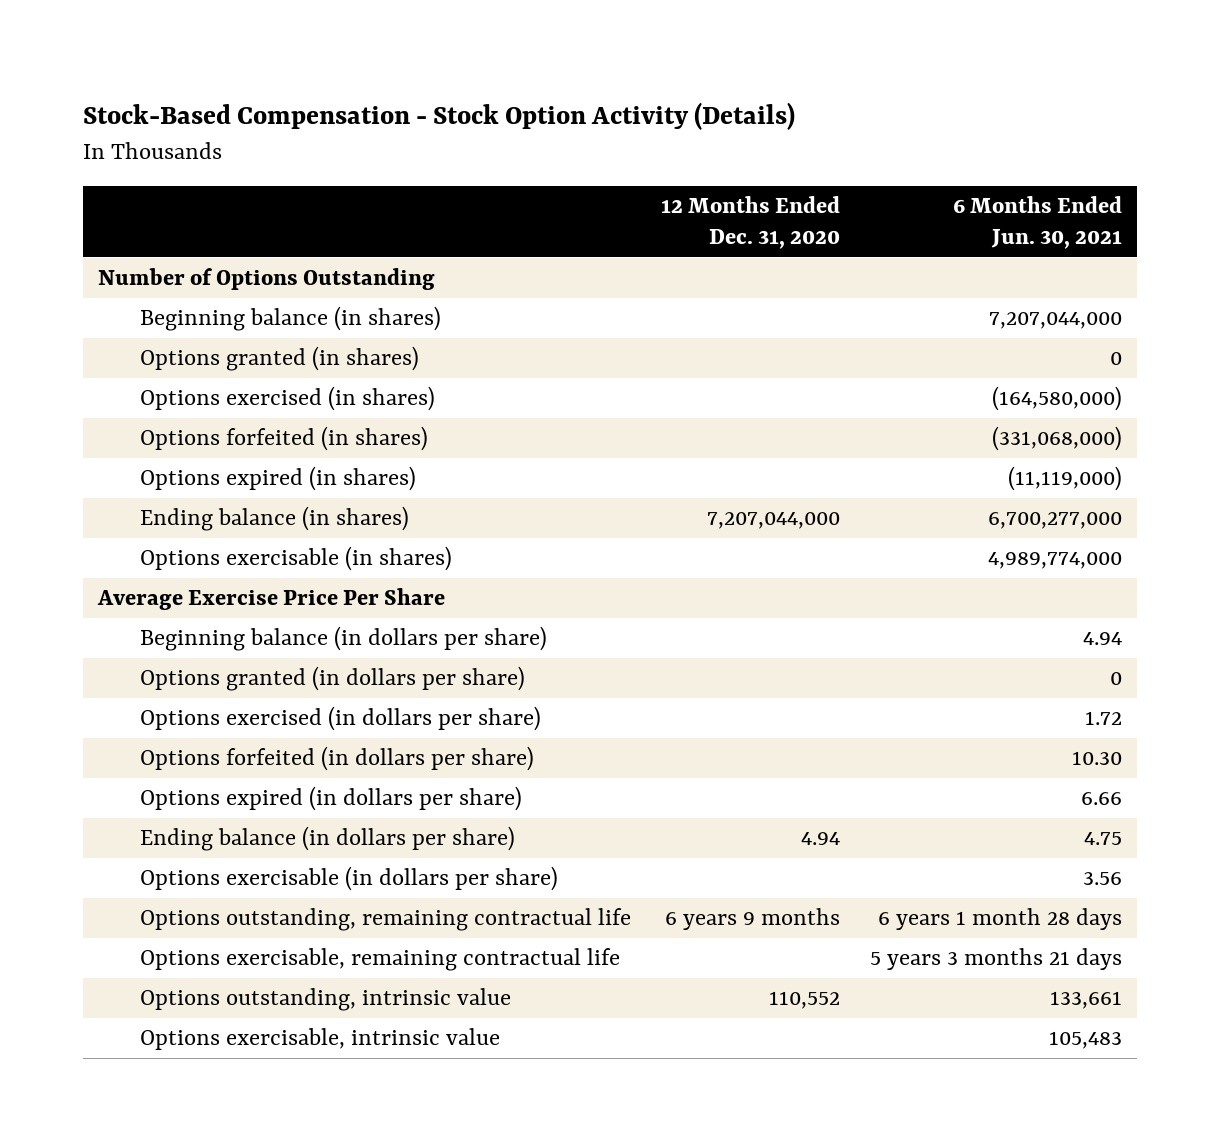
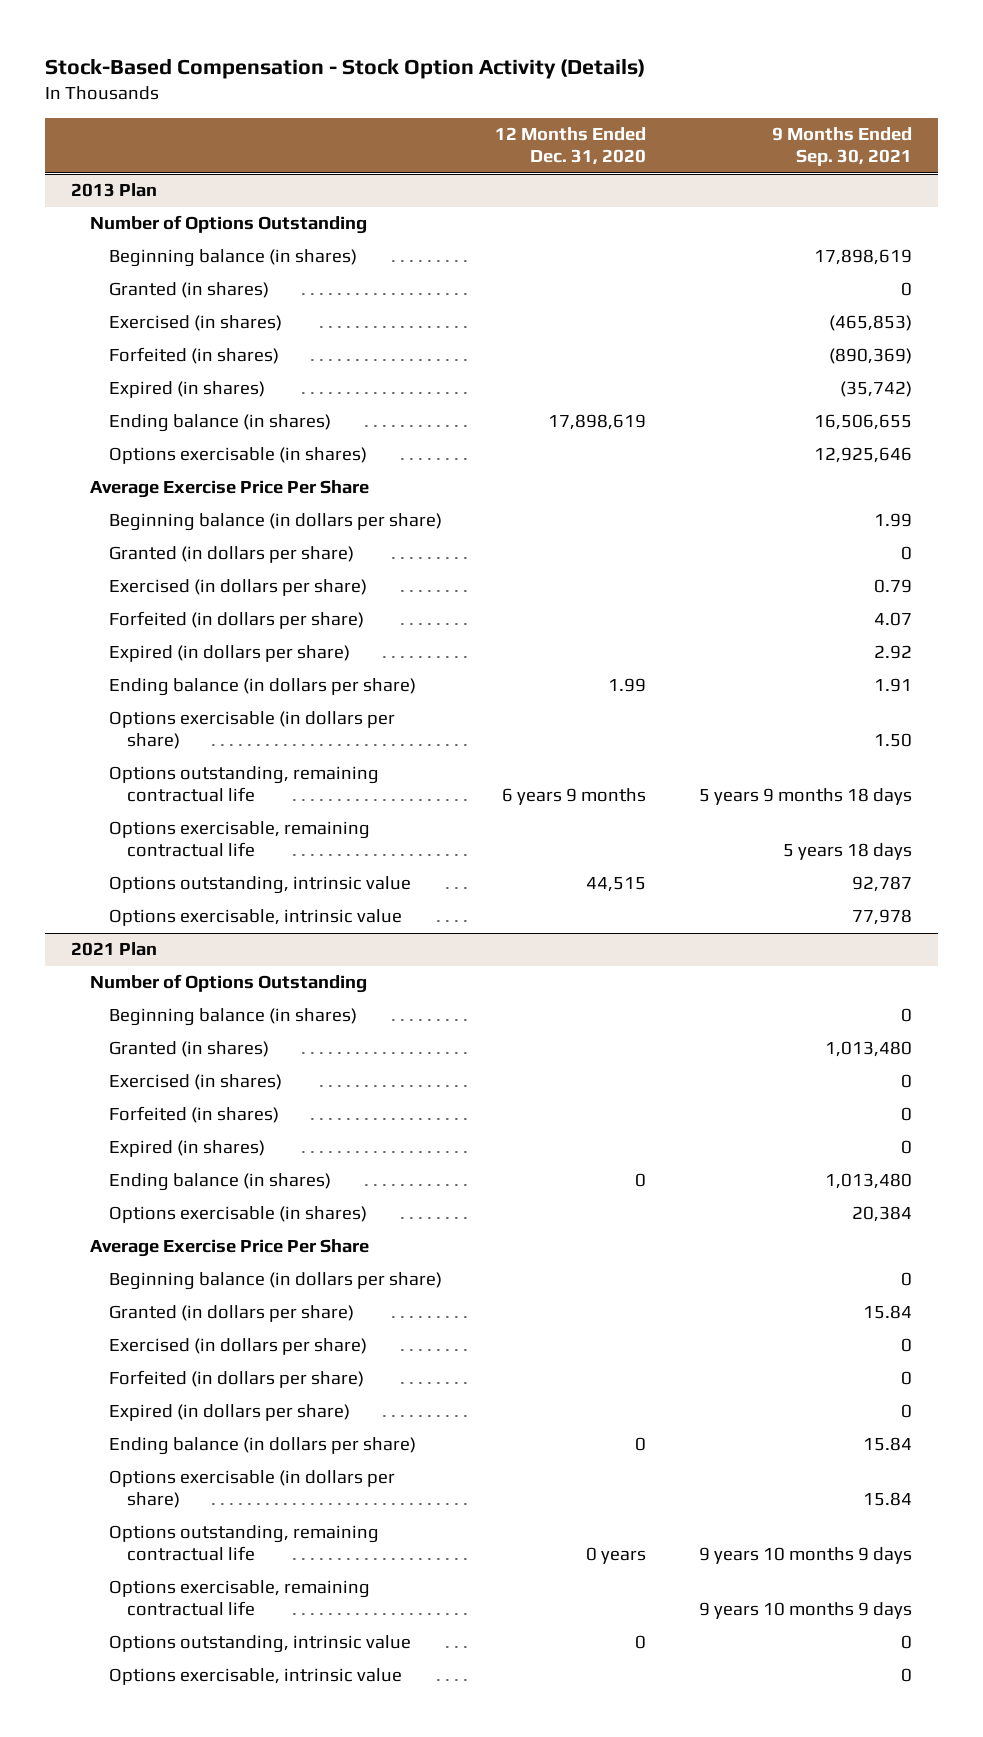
- | 12 Months Ended Dec. 31, 2020 | 6 Months Ended Jun. 30, 2021
+ | 12 Months Ended Dec. 31, 2020 | 9 Months Ended Sep. 30, 2021
+ 2013 Plan
- Options granted (in shares) | | 0
- Options exercised (in shares) | | (164,580,000)
- Options forfeited (in shares) | | (331,068,000)
- Options expired (in shares) | | (11,119,000)
- Ending balance (in shares) | 7,207,044,000 | 6,700,277,000
+ Granted (in shares) | | 0
+ Exercised (in shares) | | (465,853)
+ Forfeited (in shares) | | (890,369)
+ Expired (in shares) | | (35,742)
+ Ending balance (in shares) | 17,898,619 | 16,506,655
- Options granted (in dollars per share) | | 0
- Options exercised (in dollars per share) | | 1.72
- Options forfeited (in dollars per share) | | 10.30
- Options expired (in dollars per share) | | 6.66
- Ending balance (in dollars per share) | 4.94 | 4.75
+ Granted (in dollars per share) | | 0
+ Exercised (in dollars per share) | | 0.79
+ Forfeited (in dollars per share) | | 4.07
+ Expired (in dollars per share) | | 2.92
+ Ending balance (in dollars per share) | 1.99 | 1.91
- Options outstanding, intrinsic value | 110,552 | 133,661
+ Options outstanding, intrinsic value | 44,515 | 92,787
+ 2021 Plan
+ Number of Options Outstanding
+ Beginning balance (in shares) | | 0
+ Granted (in shares) | | 1,013,480
+ Exercised (in shares) | | 0
+ Forfeited (in shares) | | 0
+ Expired (in shares) | | 0
+ Ending balance (in shares) | 0 | 1,013,480
+ Options exercisable (in shares) | | 20,384
+ Average Exercise Price Per Share
+ Beginning balance (in dollars per share) | | 0
+ Granted (in dollars per share) | | 15.84
+ Exercised (in dollars per share) | | 0
+ Forfeited (in dollars per share) | | 0
+ Expired (in dollars per share) | | 0
+ Ending balance (in dollars per share) | 0 | 15.84
+ Options exercisable (in dollars per share) | | 15.84
+ Options outstanding, remaining contractual life | 0 years | 9 years 10 months 9 days
+ Options exercisable, remaining contractual life | | 9 years 10 months 9 days
+ Options outstanding, intrinsic value | 0 | 0
+ Options exercisable, intrinsic value | | 0

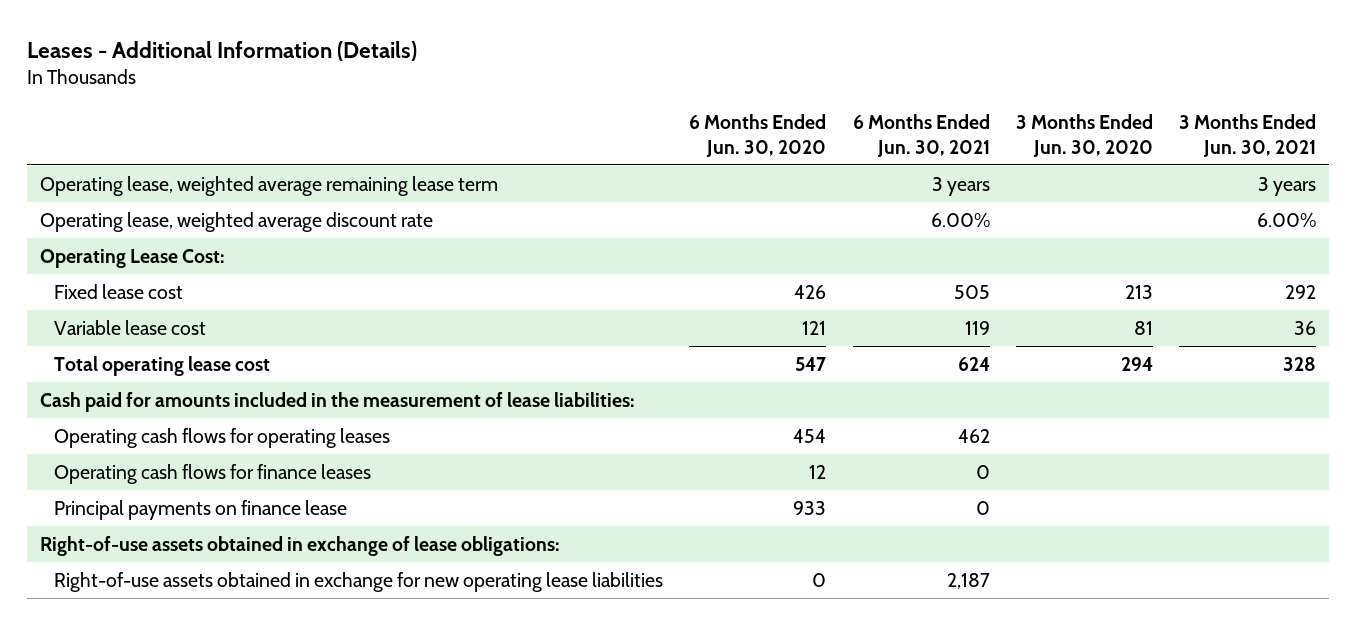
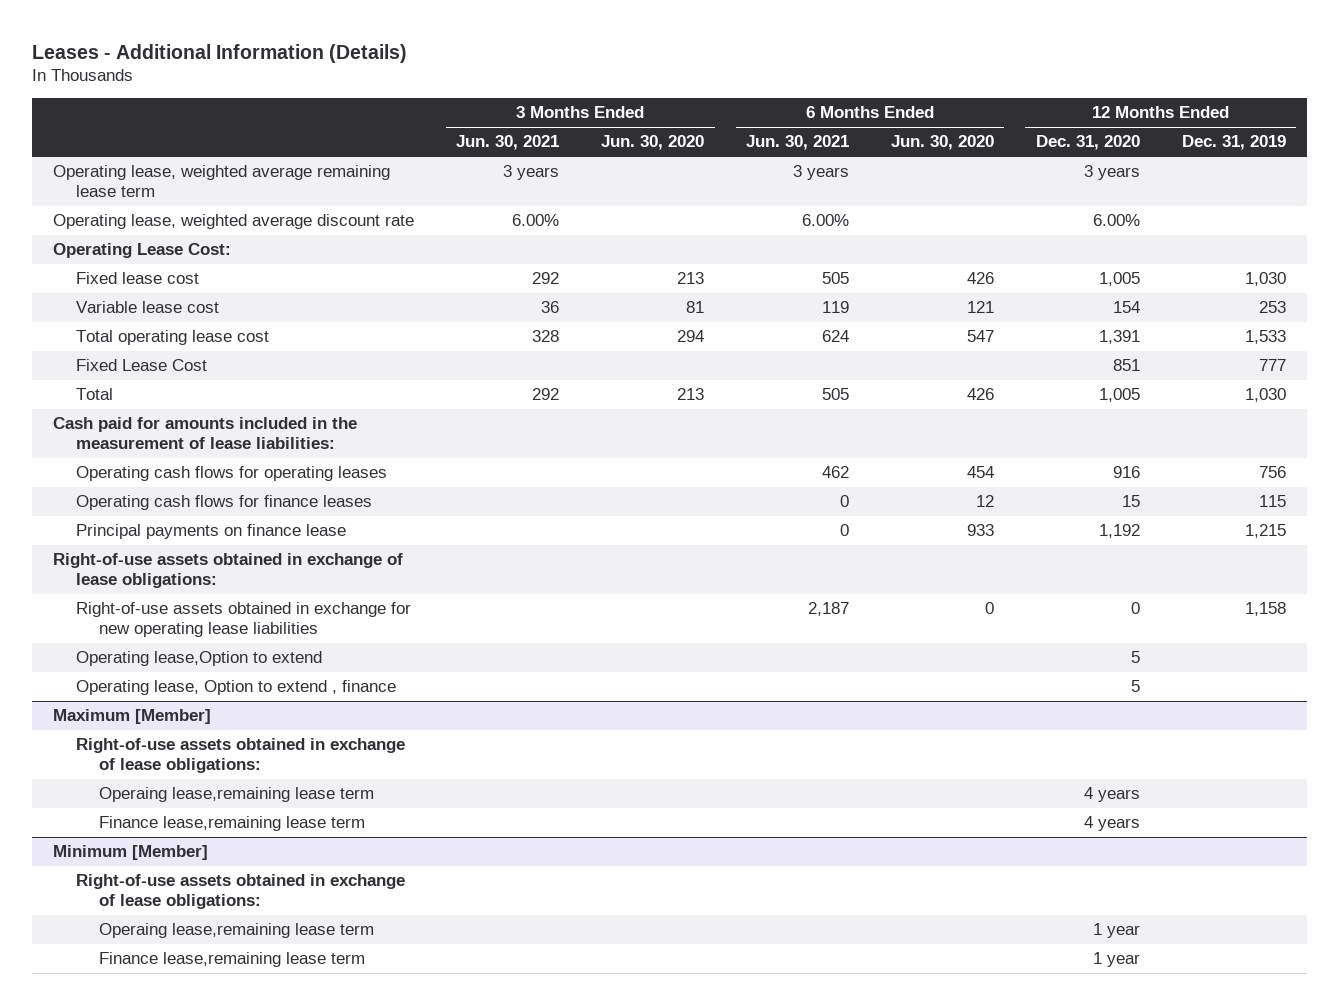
- | 6 Months Ended Jun. 30, 2020 | 6 Months Ended Jun. 30, 2021 | 3 Months Ended Jun. 30, 2020 | 3 Months Ended Jun. 30, 2021
+ | 3 Months Ended Jun. 30, 2021 | 3 Months Ended Jun. 30, 2020 | 6 Months Ended Jun. 30, 2021 | 6 Months Ended Jun. 30, 2020 | 12 Months Ended Dec. 31, 2020 | 12 Months Ended Dec. 31, 2019
+ Fixed Lease Cost | | | | | 851 | 777
+ Total | 292 | 213 | 505 | 426 | 1,005 | 1,030
+ Operating lease,Option to extend | | | | | 5 |
+ Operating lease, Option to extend , finance | | | | | 5 |
+ Maximum [Member]
+ Right-of-use assets obtained in exchange of lease obligations:
+ Operaing lease,remaining lease term | | | | | 4 years |
+ Finance lease,remaining lease term | | | | | 4 years |
+ Minimum [Member]
+ Right-of-use assets obtained in exchange of lease obligations:
+ Operaing lease,remaining lease term | | | | | 1 year |
+ Finance lease,remaining lease term | | | | | 1 year |

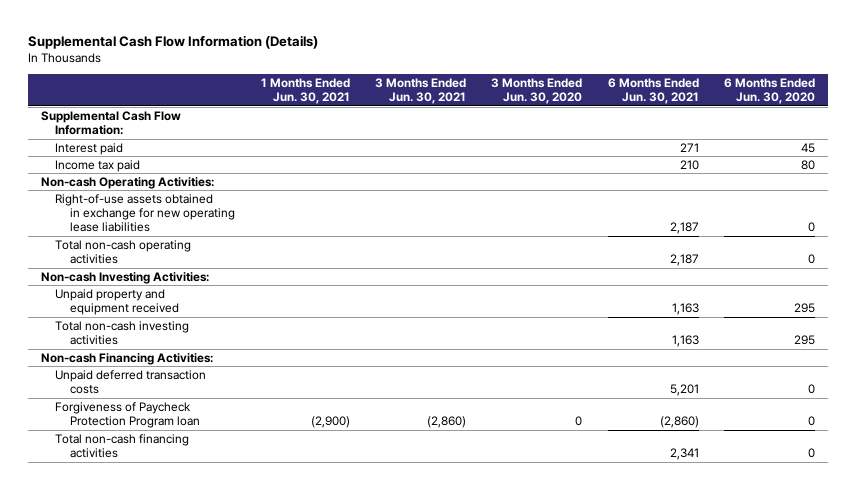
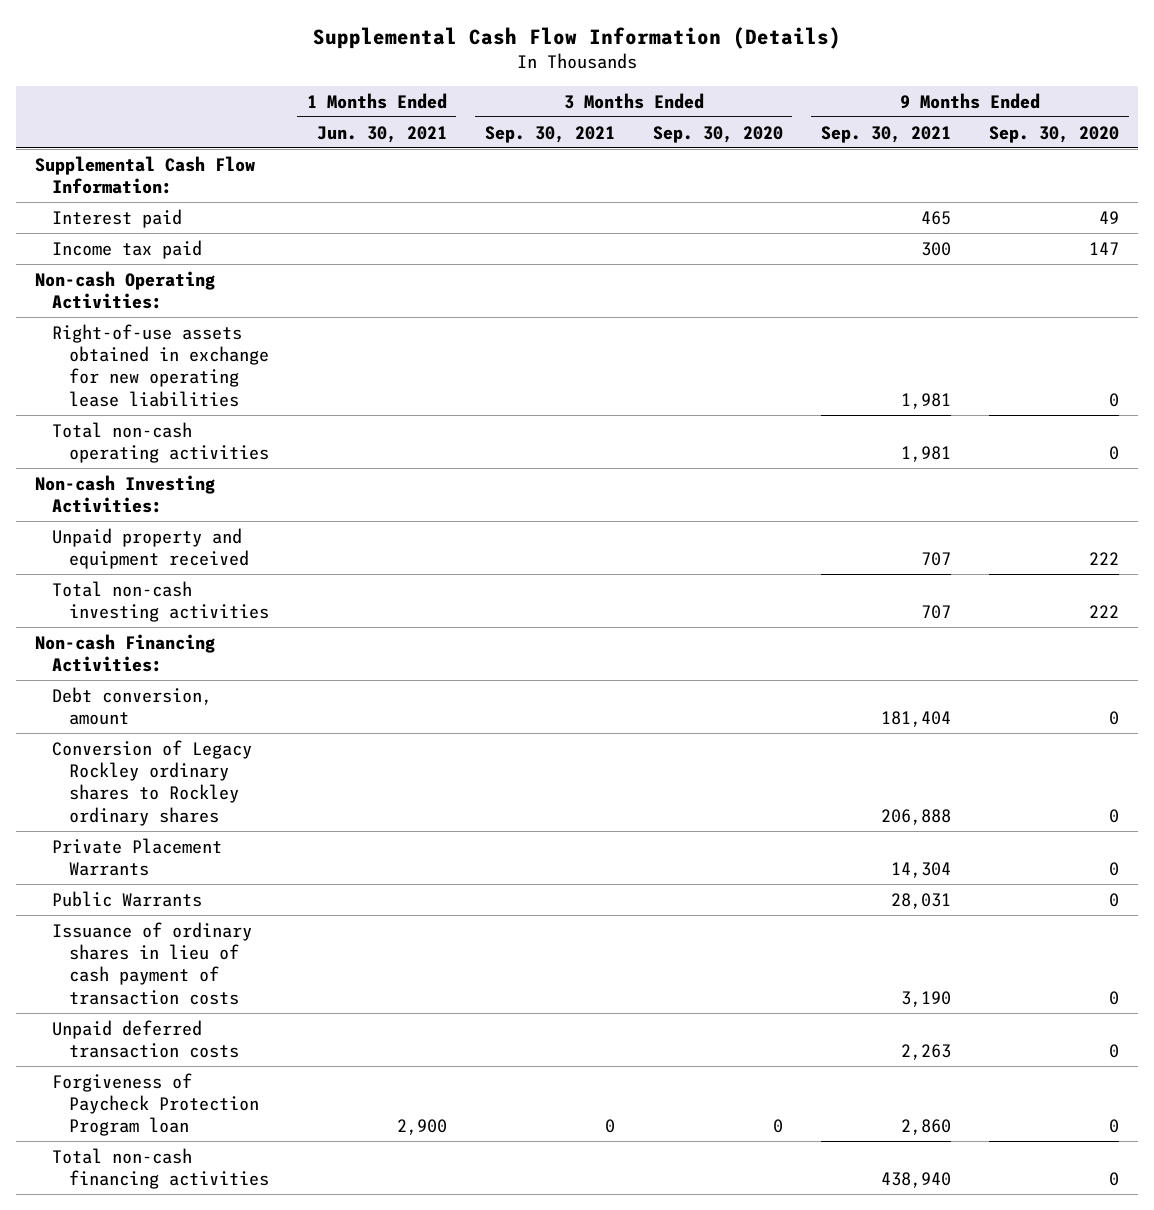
- | 1 Months Ended Jun. 30, 2021 | 3 Months Ended Jun. 30, 2021 | 3 Months Ended Jun. 30, 2020 | 6 Months Ended Jun. 30, 2021 | 6 Months Ended Jun. 30, 2020
+ | 1 Months Ended Jun. 30, 2021 | 3 Months Ended Sep. 30, 2021 | 3 Months Ended Sep. 30, 2020 | 9 Months Ended Sep. 30, 2021 | 9 Months Ended Sep. 30, 2020
+ Debt conversion, amount | | | | 181,404 | 0
+ Conversion of Legacy Rockley ordinary shares to Rockley ordinary shares | | | | 206,888 | 0
+ Private Placement Warrants | | | | 14,304 | 0
+ Public Warrants | | | | 28,031 | 0
+ Issuance of ordinary shares in lieu of cash payment of transaction costs | | | | 3,190 | 0
- Forgiveness of Paycheck Protection Program loan | (2,900) | (2,860) | 0 | (2,860) | 0
+ Forgiveness of Paycheck Protection Program loan | 2,900 | 0 | 0 | 2,860 | 0

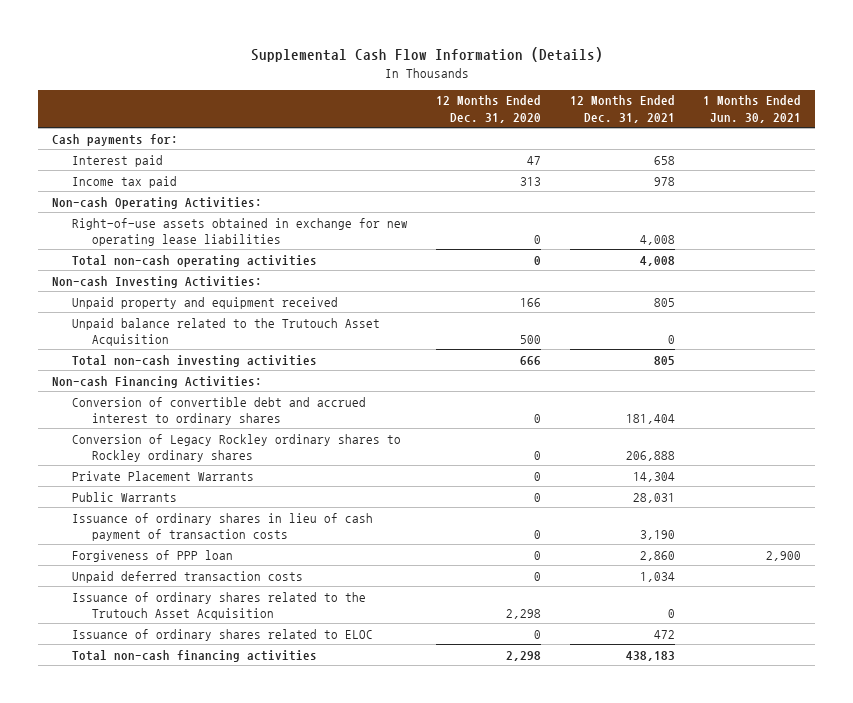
- | 1 Months Ended Jun. 30, 2021 | 3 Months Ended Sep. 30, 2021 | 3 Months Ended Sep. 30, 2020 | 9 Months Ended Sep. 30, 2021 | 9 Months Ended Sep. 30, 2020
+ | 12 Months Ended Dec. 31, 2020 | 12 Months Ended Dec. 31, 2021 | 1 Months Ended Jun. 30, 2021
- Supplemental Cash Flow Information:
+ Cash payments for:
+ Unpaid balance related to the Trutouch Asset Acquisition | 500 | 0 |
- Debt conversion, amount | | | | 181,404 | 0
+ Conversion of convertible debt and accrued interest to ordinary shares | 0 | 181,404 |
+ Forgiveness of PPP loan | 0 | 2,860 | 2,900
- Forgiveness of Paycheck Protection Program loan | 2,900 | 0 | 0 | 2,860 | 0
+ Issuance of ordinary shares related to the Trutouch Asset Acquisition | 2,298 | 0 |
+ Issuance of ordinary shares related to ELOC | 0 | 472 |

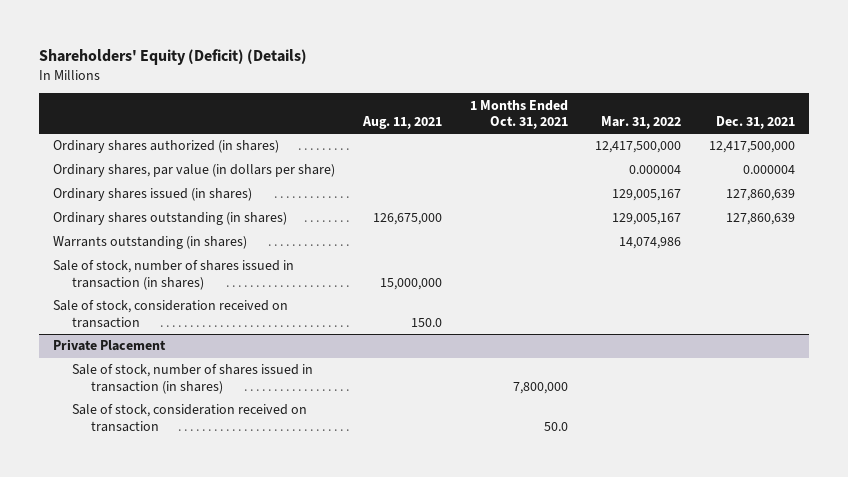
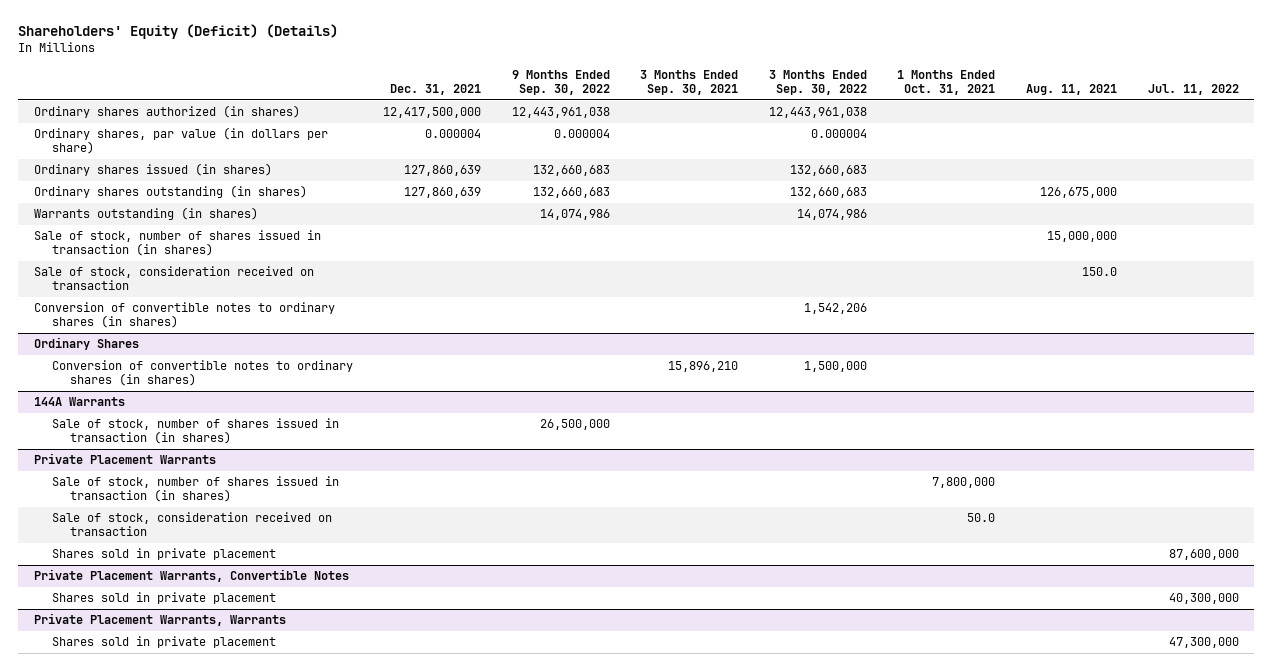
- | Aug. 11, 2021 | 1 Months Ended Oct. 31, 2021 | Mar. 31, 2022 | Dec. 31, 2021
+ | Dec. 31, 2021 | 9 Months Ended Sep. 30, 2022 | 3 Months Ended Sep. 30, 2021 | 3 Months Ended Sep. 30, 2022 | 1 Months Ended Oct. 31, 2021 | Aug. 11, 2021 | Jul. 11, 2022
- Private Placement
+ Conversion of convertible notes to ordinary shares (in shares) | | | | 1,542,206 | | |
+ Ordinary Shares
+ Conversion of convertible notes to ordinary shares (in shares) | | | 15,896,210 | 1,500,000 | | |
+ 144A Warrants
+ Sale of stock, number of shares issued in transaction (in shares) | | 26,500,000 | | | | |
+ Private Placement Warrants
+ Shares sold in private placement | | | | | | | 87,600,000
+ Private Placement Warrants, Convertible Notes
+ Shares sold in private placement | | | | | | | 40,300,000
+ Private Placement Warrants, Warrants
+ Shares sold in private placement | | | | | | | 47,300,000

